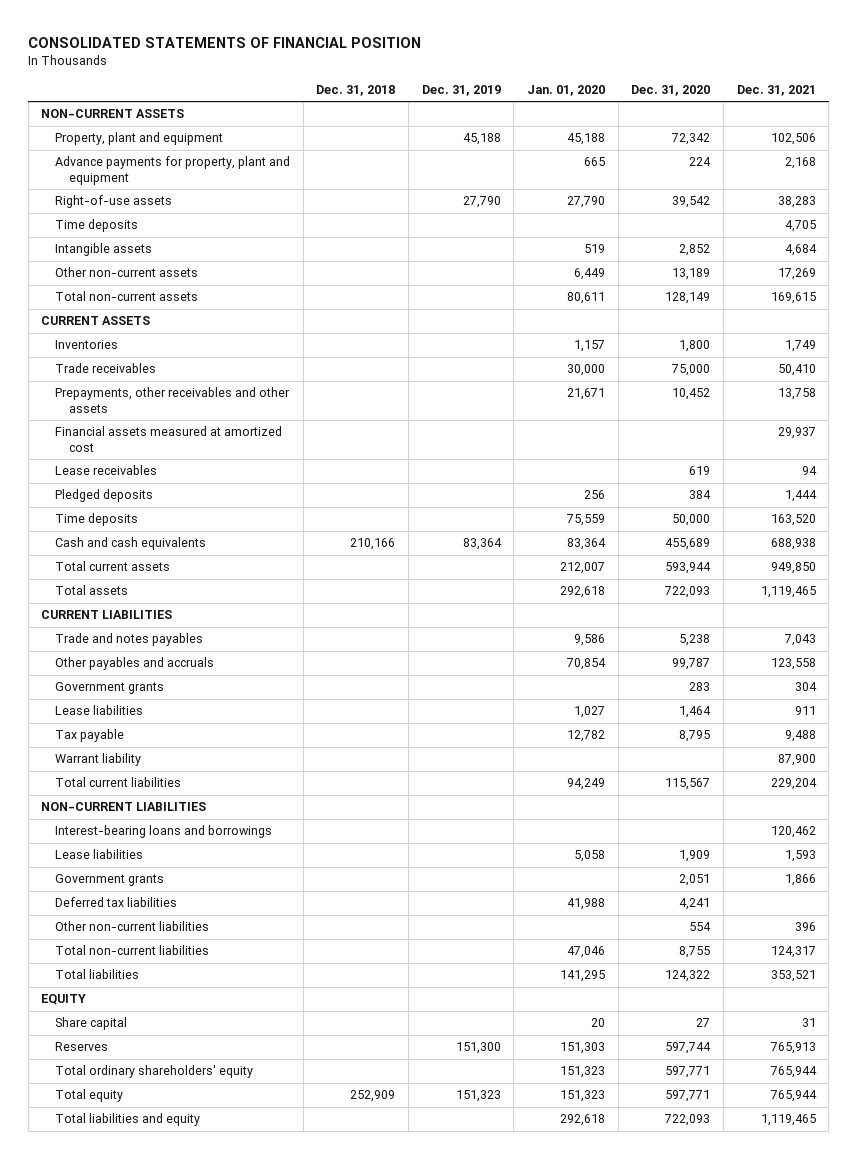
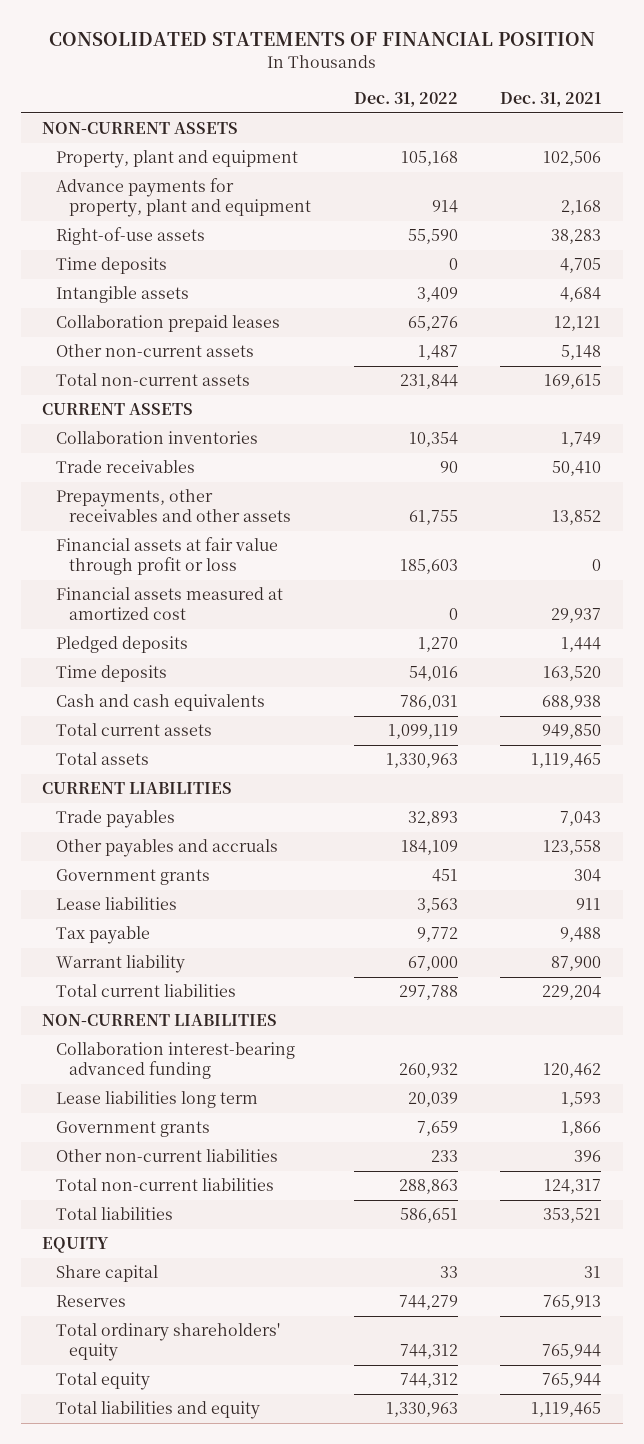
- | Dec. 31, 2018 | Dec. 31, 2019 | Jan. 01, 2020 | Dec. 31, 2020 | Dec. 31, 2021
+ | Dec. 31, 2022 | Dec. 31, 2021
- Other non-current assets | | | 6,449 | 13,189 | 17,269
+ Collaboration prepaid leases | 65,276 | 12,121
+ Other non-current assets | 1,487 | 5,148
- Inventories | | | 1,157 | 1,800 | 1,749
+ Collaboration inventories | 10,354 | 1,749
- Prepayments, other receivables and other assets | | | 21,671 | 10,452 | 13,758
+ Prepayments, other receivables and other assets | 61,755 | 13,852
+ Financial assets at fair value through profit or loss | 185,603 | 0
- Lease receivables | | | | 619 | 94
- Trade and notes payables | | | 9,586 | 5,238 | 7,043
+ Trade payables | 32,893 | 7,043
- Interest-bearing loans and borrowings | | | | | 120,462
- Lease liabilities | | | 5,058 | 1,909 | 1,593
+ Collaboration interest-bearing advanced funding | 260,932 | 120,462
+ Lease liabilities long term | 20,039 | 1,593
- Deferred tax liabilities | | | 41,988 | 4,241 |

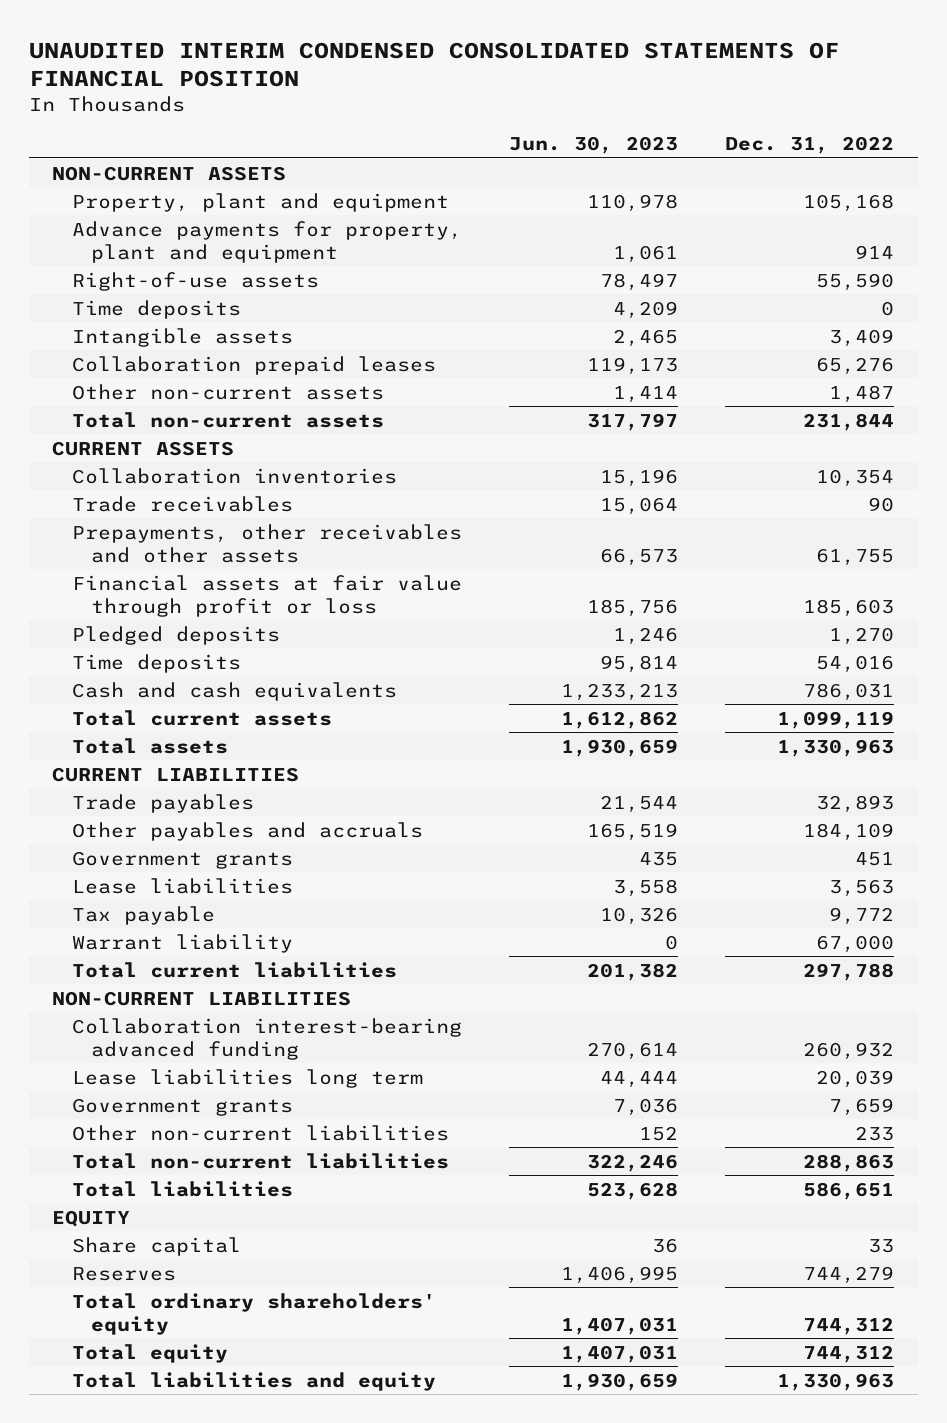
- CONSOLIDATED STATEMENTS OF FINANCIAL POSITION
+ UNAUDITED INTERIM CONDENSED CONSOLIDATED STATEMENTS OF FINANCIAL POSITION
- | Dec. 31, 2022 | Dec. 31, 2021
+ | Jun. 30, 2023 | Dec. 31, 2022
- Financial assets measured at amortized cost | 0 | 29,937

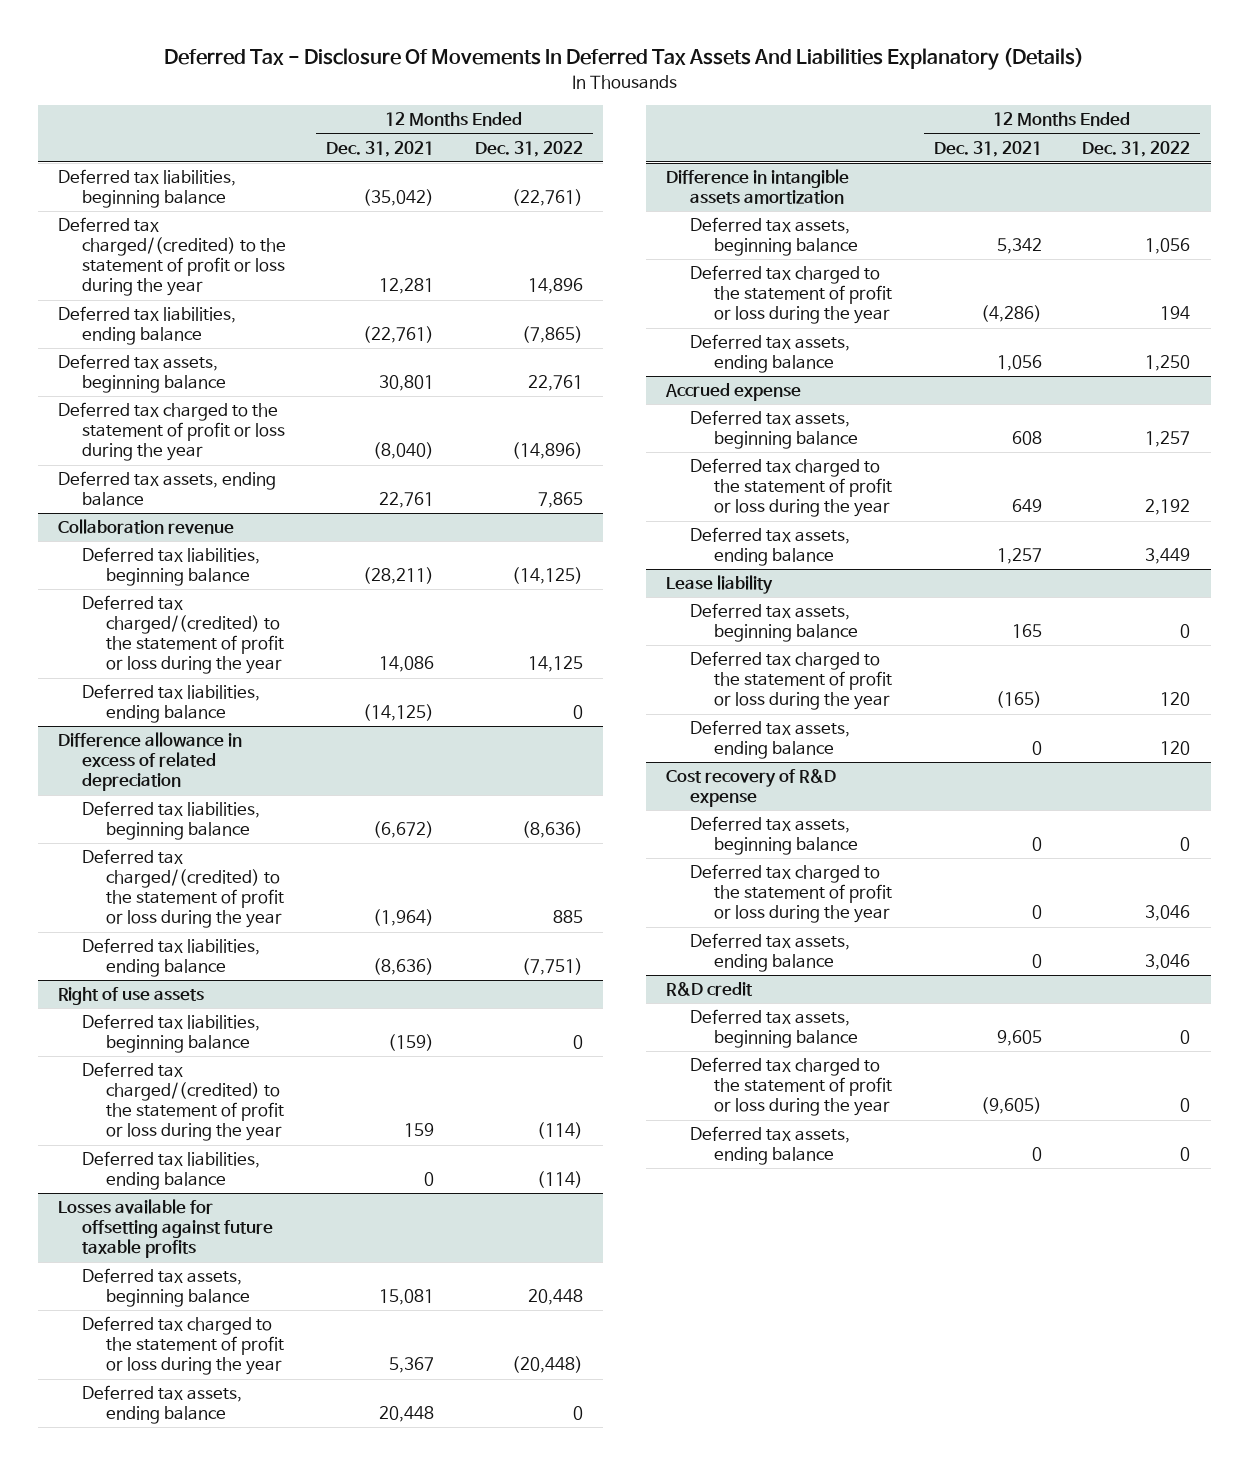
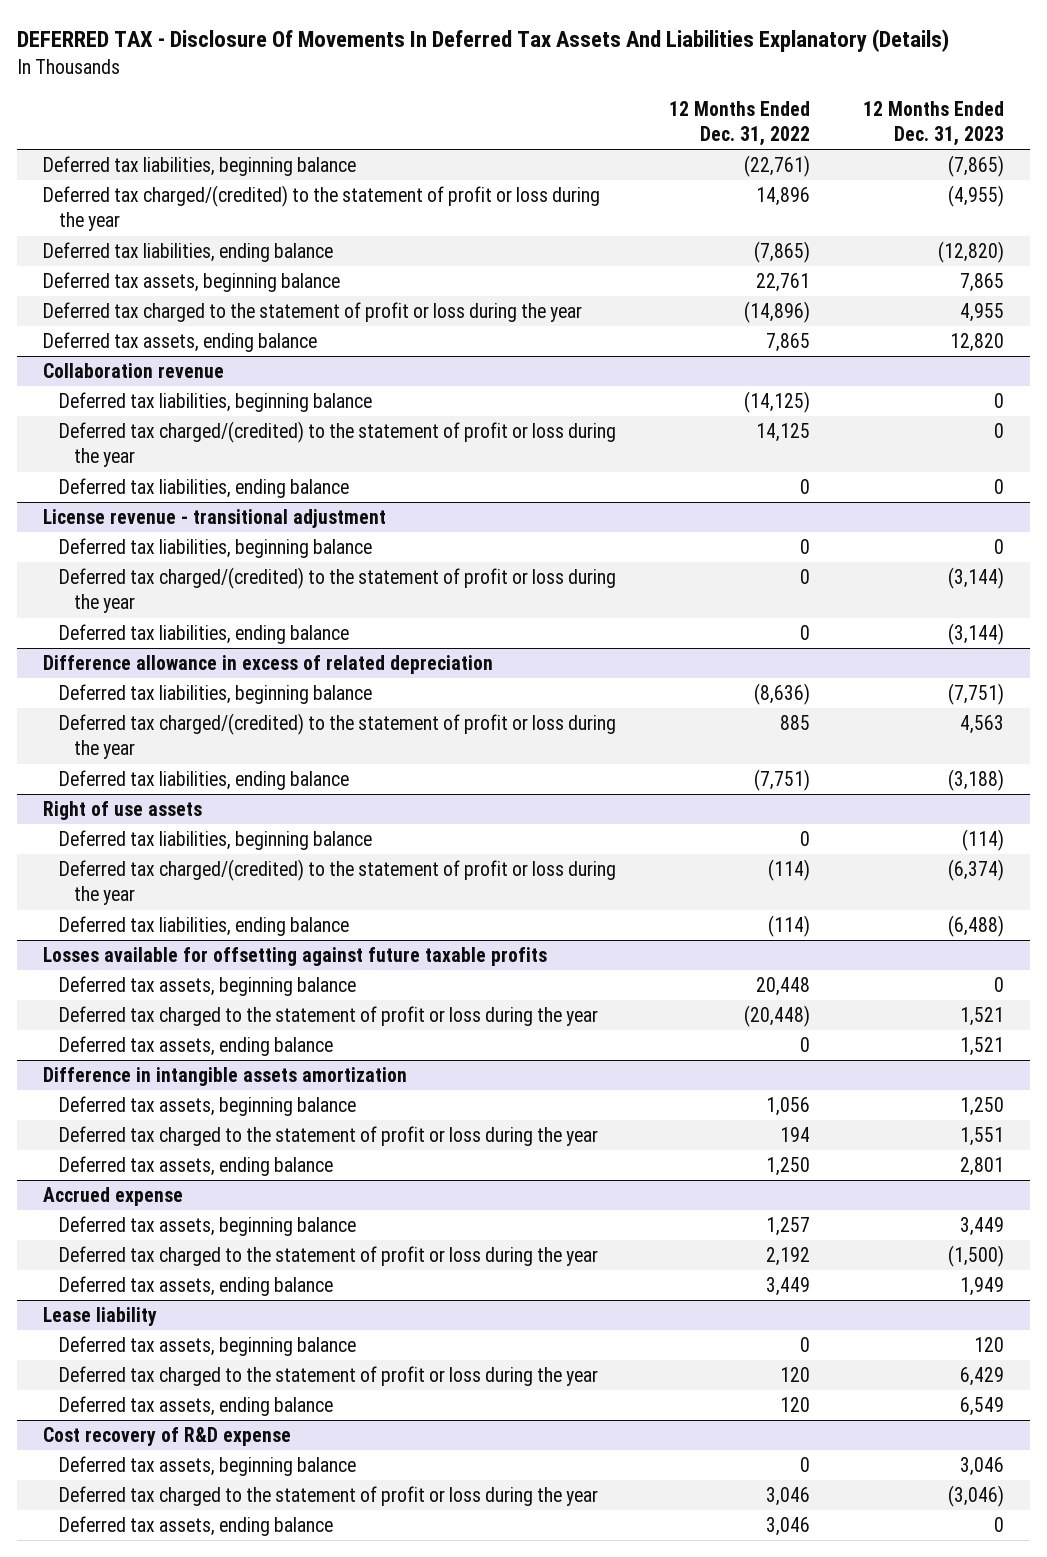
- Deferred Tax - Disclosure Of Movements In Deferred Tax Assets And Liabilities Explanatory (Details)
+ DEFERRED TAX - Disclosure Of Movements In Deferred Tax Assets And Liabilities Explanatory (Details)
- | 12 Months Ended Dec. 31, 2021 | 12 Months Ended Dec. 31, 2022
+ | 12 Months Ended Dec. 31, 2022 | 12 Months Ended Dec. 31, 2023
+ License revenue - transitional adjustment
+ Deferred tax liabilities, beginning balance | 0 | 0
+ Deferred tax charged/(credited) to the statement of profit or loss during the year | 0 | (3,144)
+ Deferred tax liabilities, ending balance | 0 | (3,144)
- R&D credit
- Deferred tax assets, beginning balance | 9,605 | 0
- Deferred tax charged to the statement of profit or loss during the year | (9,605) | 0
- Deferred tax assets, ending balance | 0 | 0

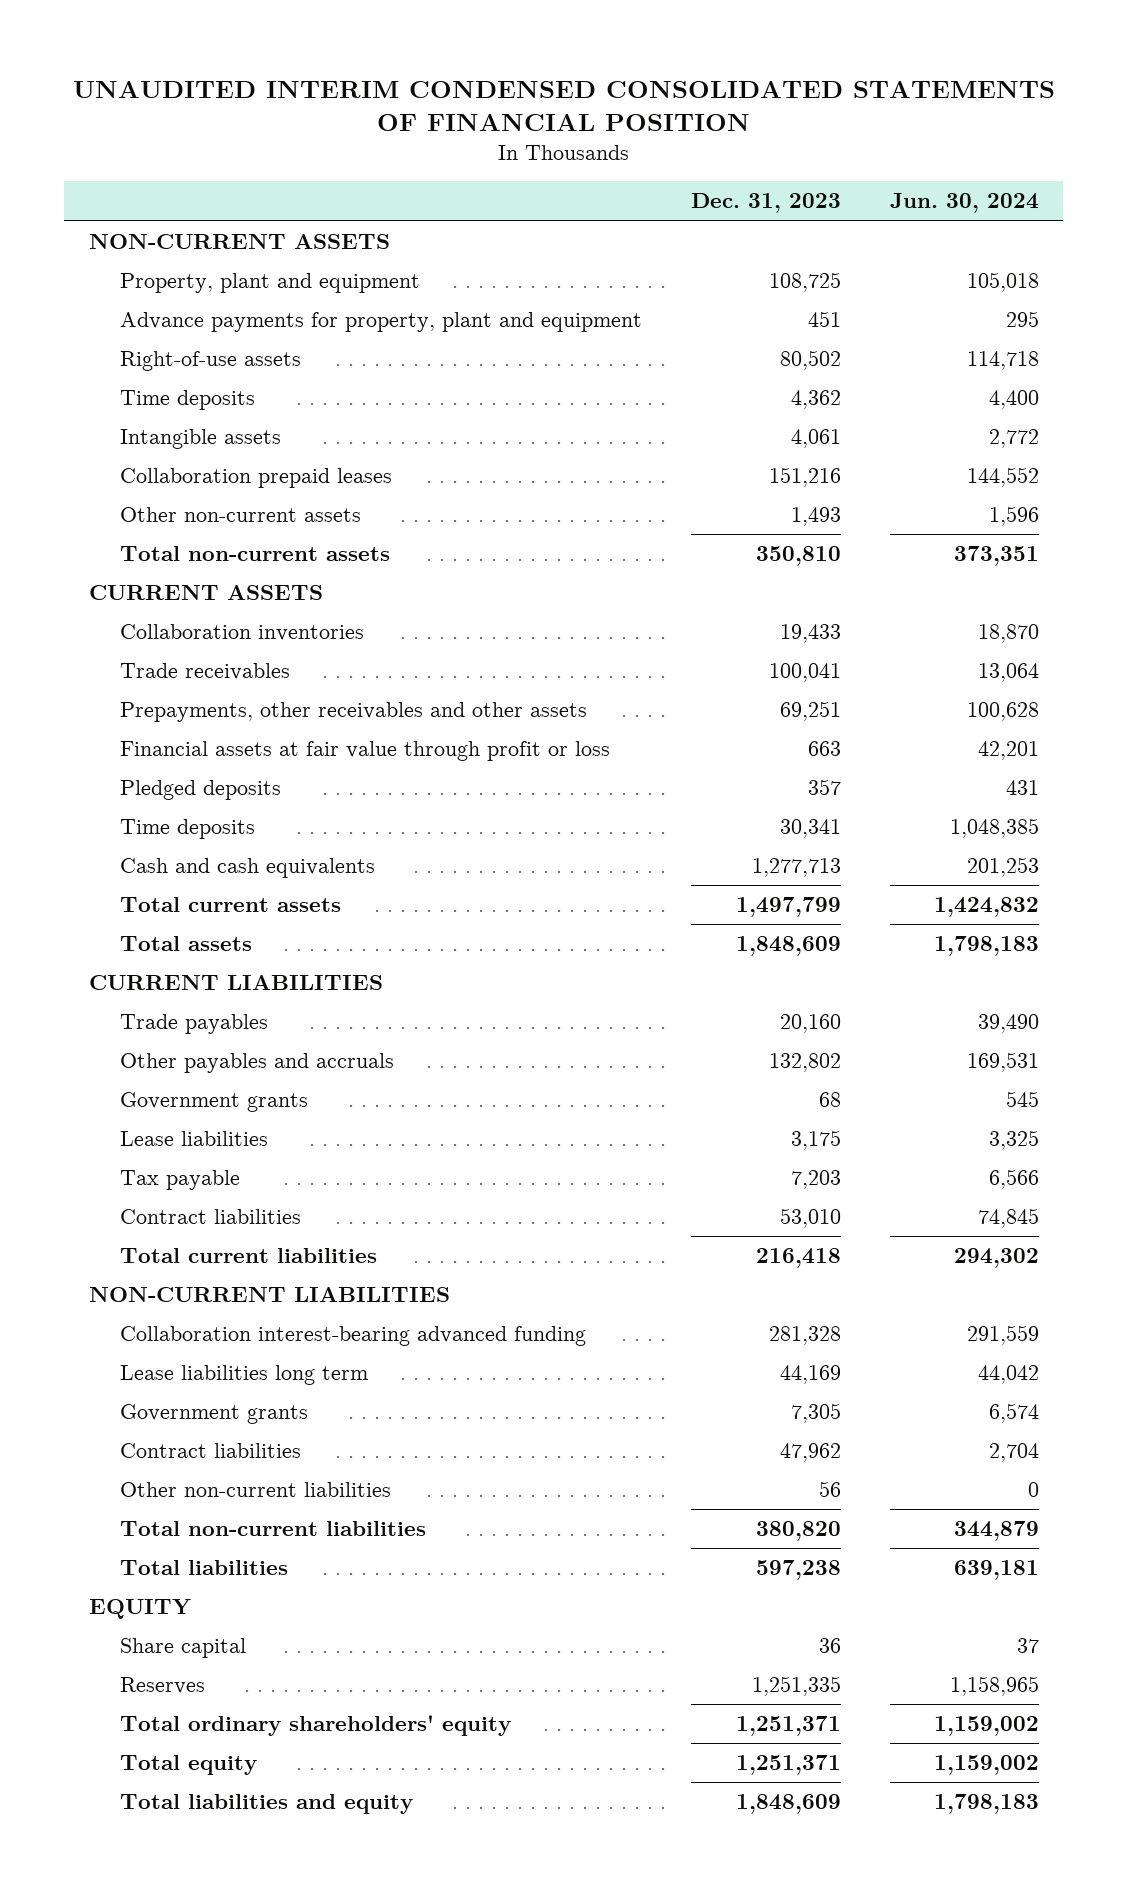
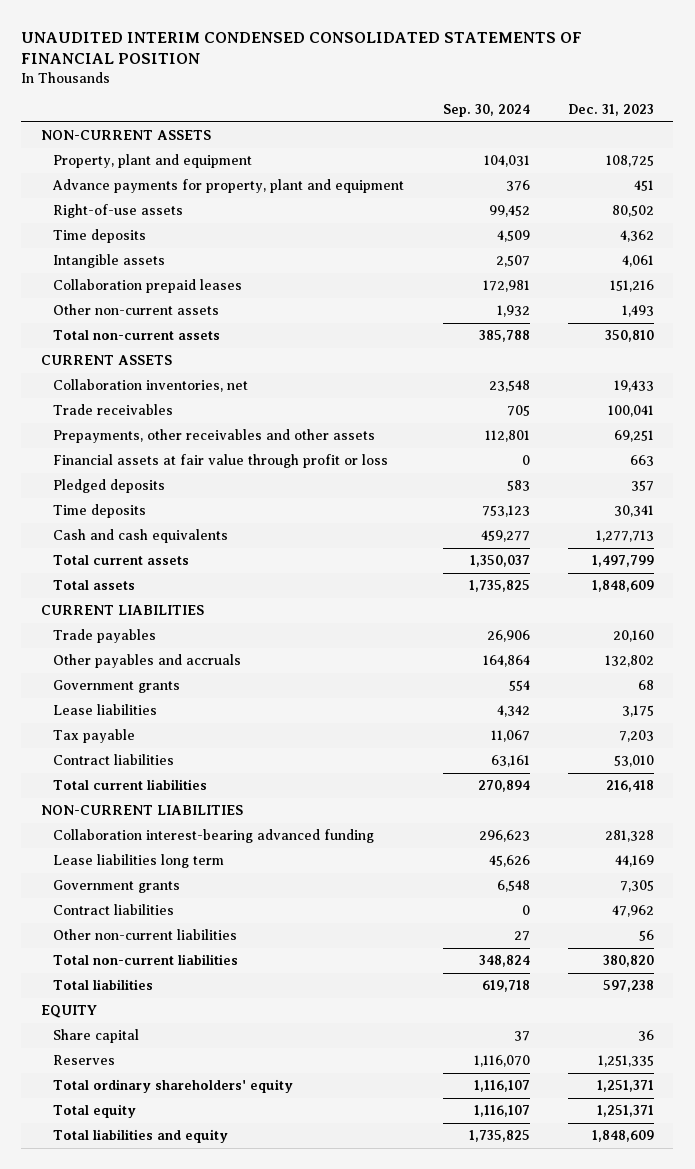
- | Dec. 31, 2023 | Jun. 30, 2024
+ | Sep. 30, 2024 | Dec. 31, 2023
- Collaboration inventories | 19,433 | 18,870
+ Collaboration inventories, net | 23,548 | 19,433

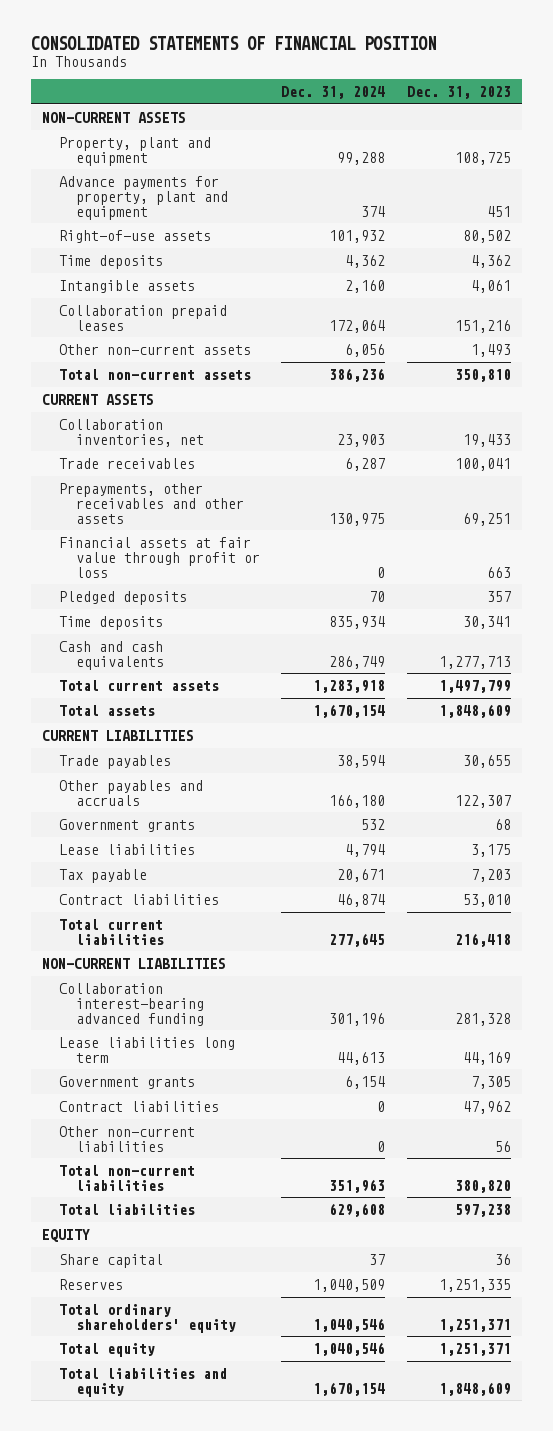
- UNAUDITED INTERIM CONDENSED CONSOLIDATED STATEMENTS OF FINANCIAL POSITION
+ CONSOLIDATED STATEMENTS OF FINANCIAL POSITION
- | Sep. 30, 2024 | Dec. 31, 2023
+ | Dec. 31, 2024 | Dec. 31, 2023
- Trade payables | 26,906 | 20,160
- Other payables and accruals | 164,864 | 132,802
+ Trade payables | 38,594 | 30,655
+ Other payables and accruals | 166,180 | 122,307

